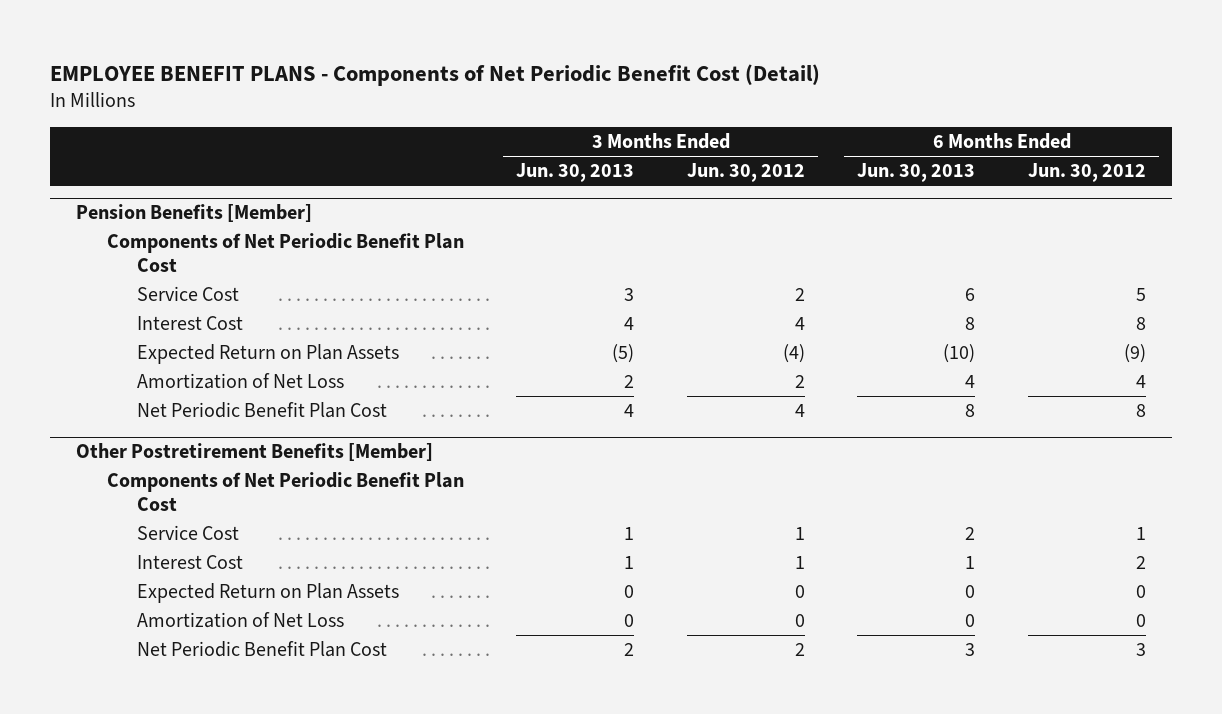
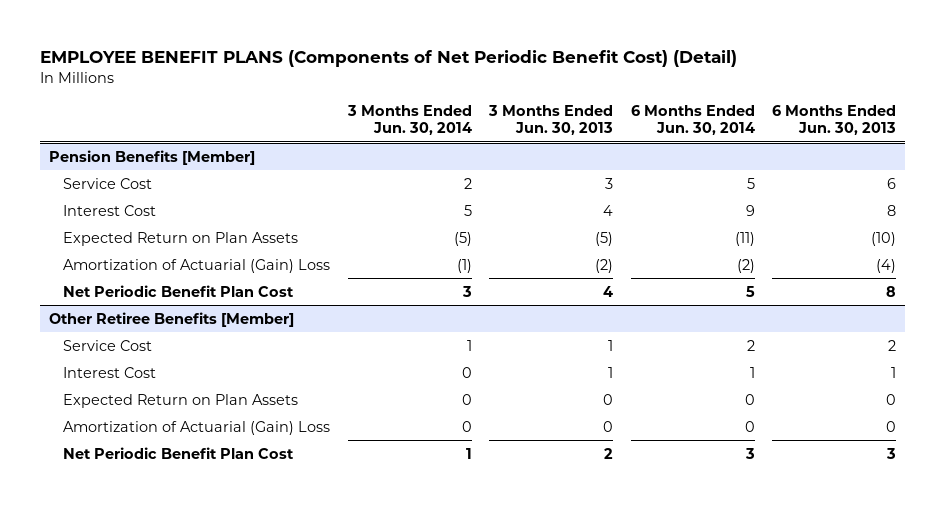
- EMPLOYEE BENEFIT PLANS - Components of Net Periodic Benefit Cost (Detail)
+ EMPLOYEE BENEFIT PLANS (Components of Net Periodic Benefit Cost) (Detail)
- | 3 Months Ended Jun. 30, 2013 | 3 Months Ended Jun. 30, 2012 | 6 Months Ended Jun. 30, 2013 | 6 Months Ended Jun. 30, 2012
+ | 3 Months Ended Jun. 30, 2014 | 3 Months Ended Jun. 30, 2013 | 6 Months Ended Jun. 30, 2014 | 6 Months Ended Jun. 30, 2013
@ Pension Benefits [Member]
- Components of Net Periodic Benefit Plan Cost
- Amortization of Net Loss | 2 | 2 | 4 | 4
+ Amortization of Actuarial (Gain) Loss | (1) | (2) | (2) | (4)
- Other Postretirement Benefits [Member]
- Components of Net Periodic Benefit Plan Cost
+ Other Retiree Benefits [Member]
- Amortization of Net Loss | 0 | 0 | 0 | 0
+ Amortization of Actuarial (Gain) Loss | 0 | 0 | 0 | 0

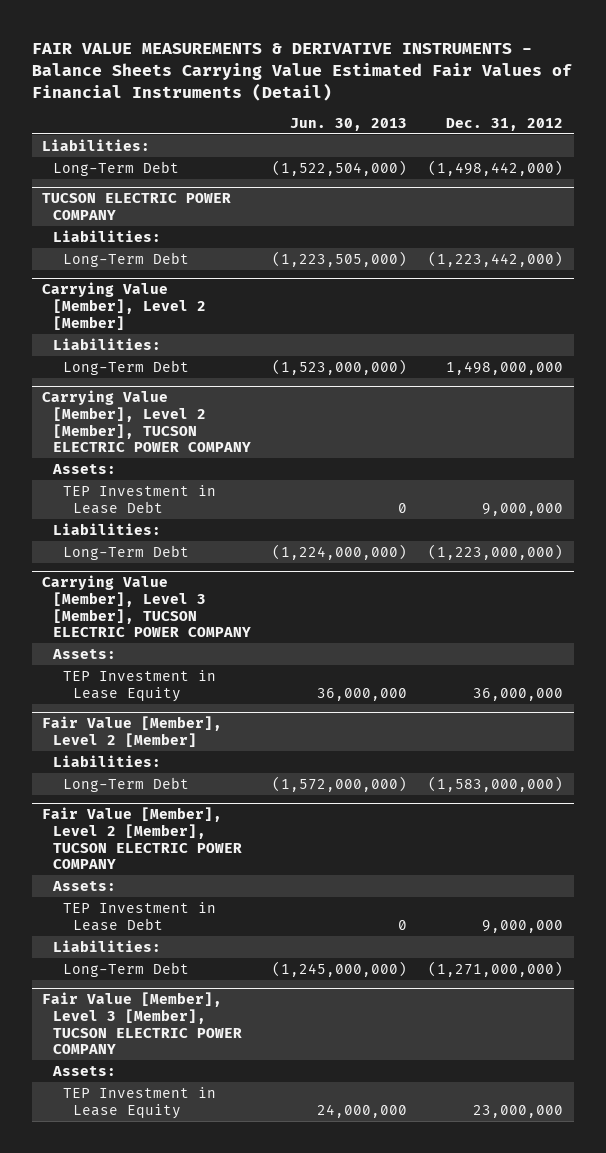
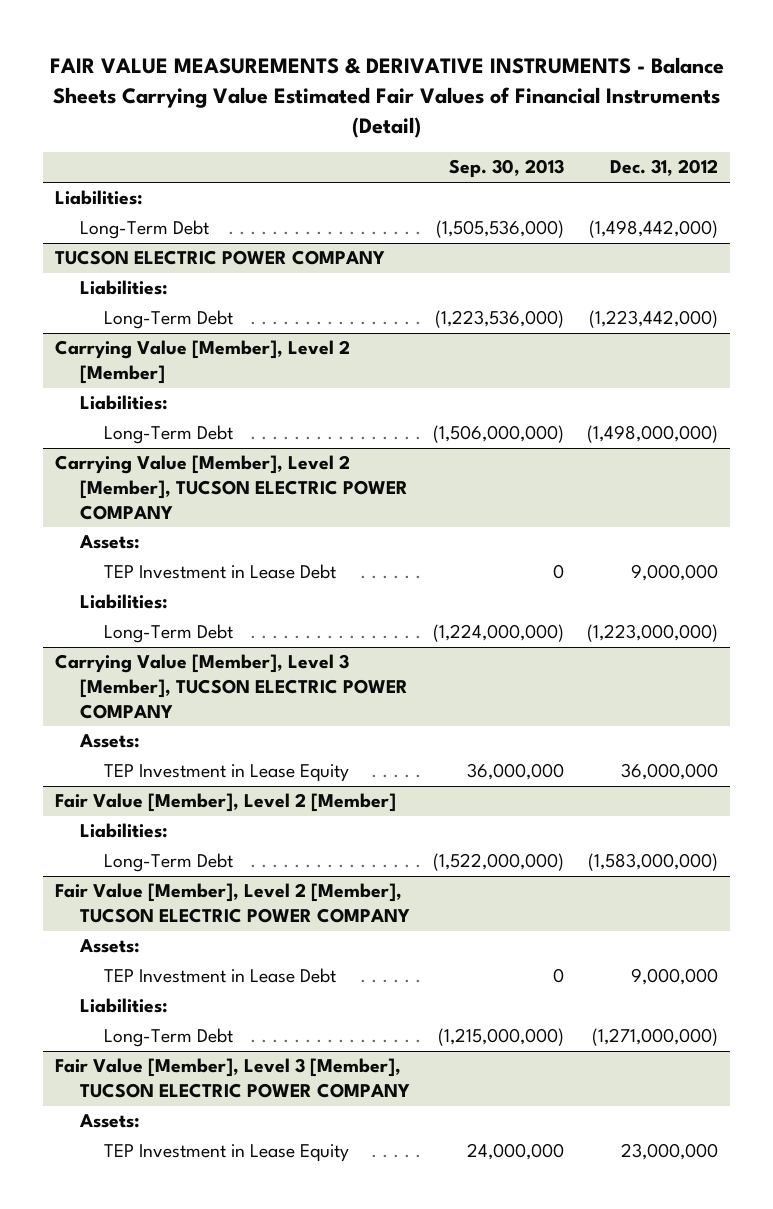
- | Jun. 30, 2013 | Dec. 31, 2012
+ | Sep. 30, 2013 | Dec. 31, 2012
@ Carrying Value [Member], Level 2 [Member]
- Long-Term Debt | (1,523,000,000) | 1,498,000,000
+ Long-Term Debt | (1,506,000,000) | (1,498,000,000)

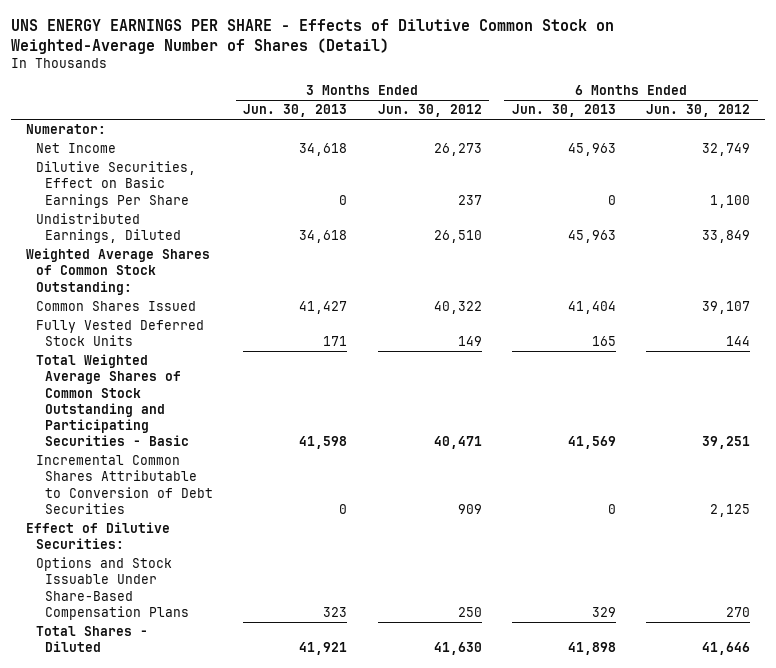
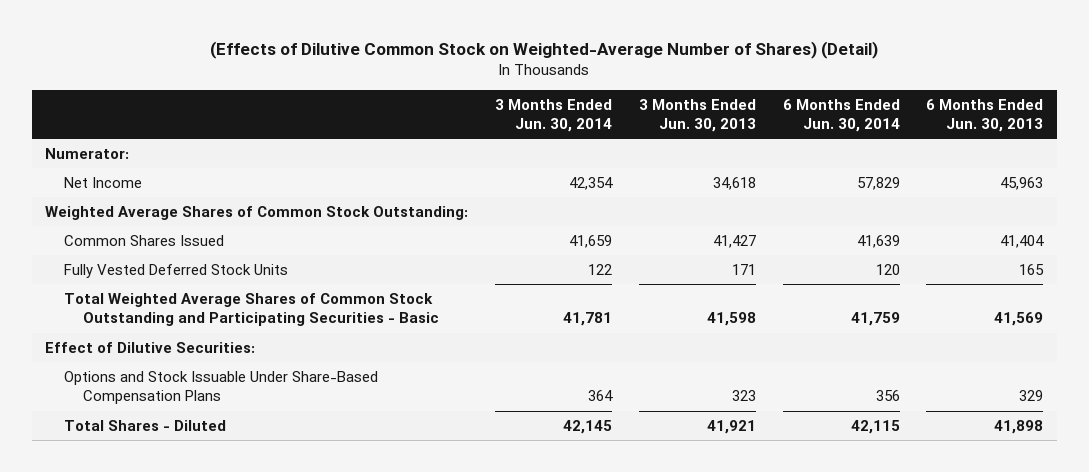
- UNS ENERGY EARNINGS PER SHARE - Effects of Dilutive Common Stock on Weighted-Average Number of Shares (Detail)
+ (Effects of Dilutive Common Stock on Weighted-Average Number of Shares) (Detail)
- | 3 Months Ended Jun. 30, 2013 | 3 Months Ended Jun. 30, 2012 | 6 Months Ended Jun. 30, 2013 | 6 Months Ended Jun. 30, 2012
+ | 3 Months Ended Jun. 30, 2014 | 3 Months Ended Jun. 30, 2013 | 6 Months Ended Jun. 30, 2014 | 6 Months Ended Jun. 30, 2013
- Dilutive Securities, Effect on Basic Earnings Per Share | 0 | 237 | 0 | 1,100
- Undistributed Earnings, Diluted | 34,618 | 26,510 | 45,963 | 33,849
- Incremental Common Shares Attributable to Conversion of Debt Securities | 0 | 909 | 0 | 2,125

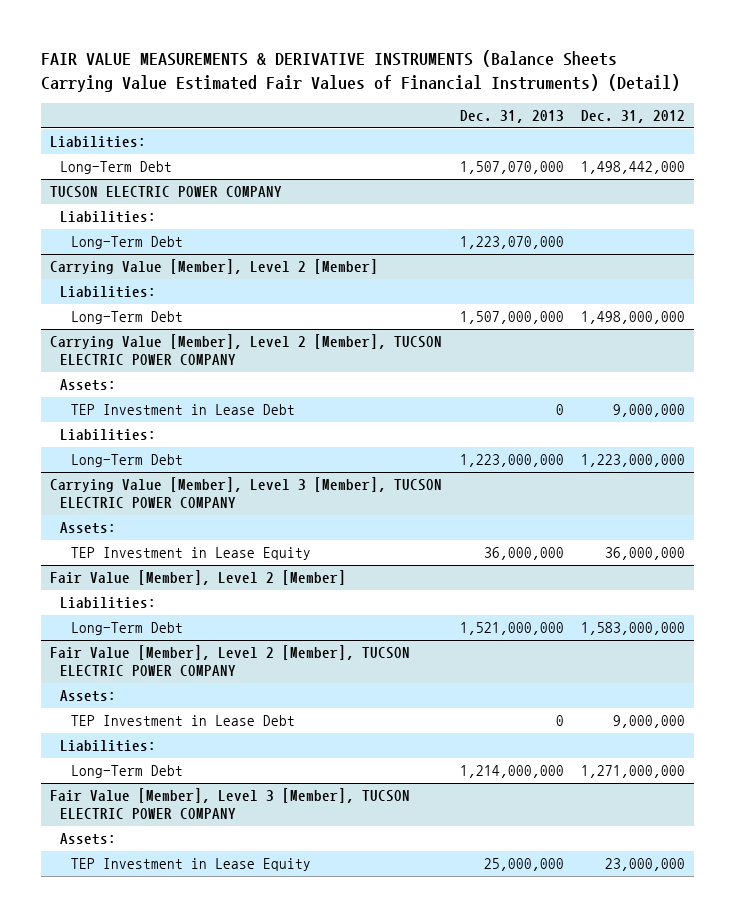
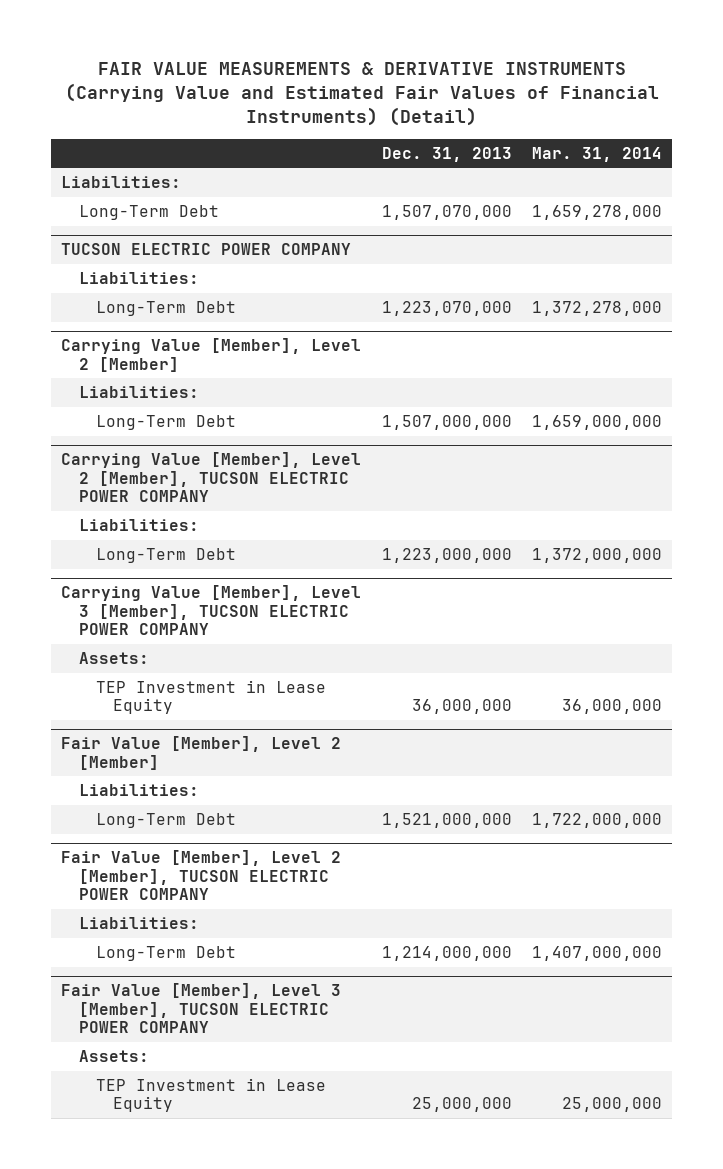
- FAIR VALUE MEASUREMENTS & DERIVATIVE INSTRUMENTS (Balance Sheets Carrying Value Estimated Fair Values of Financial Instruments) (Detail)
+ FAIR VALUE MEASUREMENTS & DERIVATIVE INSTRUMENTS (Carrying Value and Estimated Fair Values of Financial Instruments) (Detail)
- | Dec. 31, 2013 | Dec. 31, 2012
+ | Dec. 31, 2013 | Mar. 31, 2014
@ Carrying Value [Member], Level 2 [Member], TUCSON ELECTRIC POWER COMPANY
- Assets:
- TEP Investment in Lease Debt | 0 | 9,000,000
@ Fair Value [Member], Level 2 [Member], TUCSON ELECTRIC POWER COMPANY
- Assets:
- TEP Investment in Lease Debt | 0 | 9,000,000

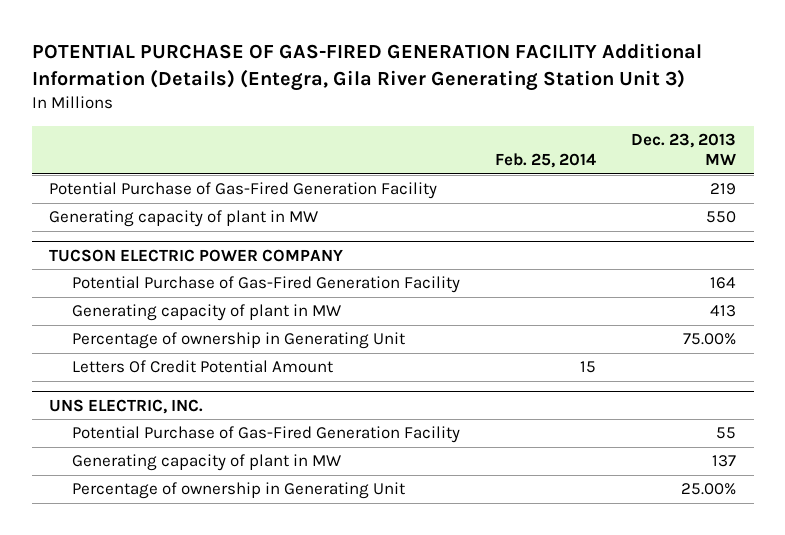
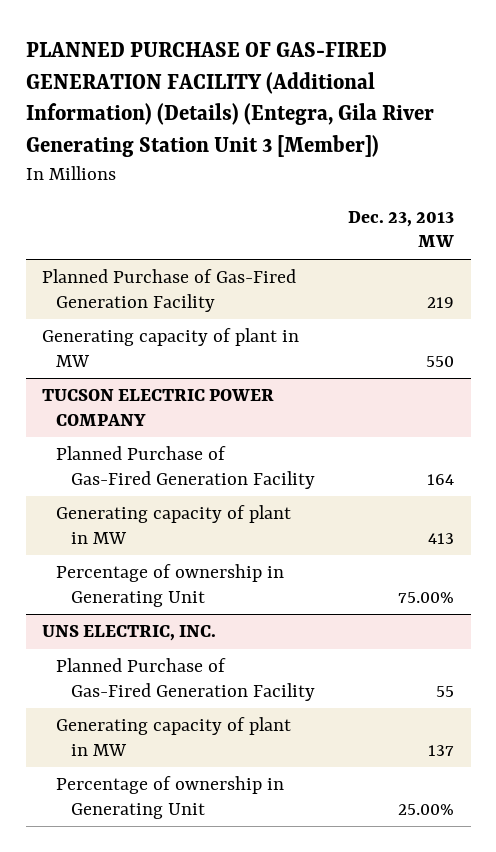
- POTENTIAL PURCHASE OF GAS-FIRED GENERATION FACILITY Additional Information (Details) (Entegra, Gila River Generating Station Unit 3)
+ PLANNED PURCHASE OF GAS-FIRED GENERATION FACILITY (Additional Information) (Details) (Entegra, Gila River Generating Station Unit 3 [Member])
- | Feb. 25, 2014 | Dec. 23, 2013 MW
+ | Dec. 23, 2013 MW
- Potential Purchase of Gas-Fired Generation Facility | | 219
+ Planned Purchase of Gas-Fired Generation Facility | 219
@ TUCSON ELECTRIC POWER COMPANY
- Potential Purchase of Gas-Fired Generation Facility | | 164
+ Planned Purchase of Gas-Fired Generation Facility | 164
- Letters Of Credit Potential Amount | 15 |
@ UNS ELECTRIC, INC.
- Potential Purchase of Gas-Fired Generation Facility | | 55
+ Planned Purchase of Gas-Fired Generation Facility | 55

